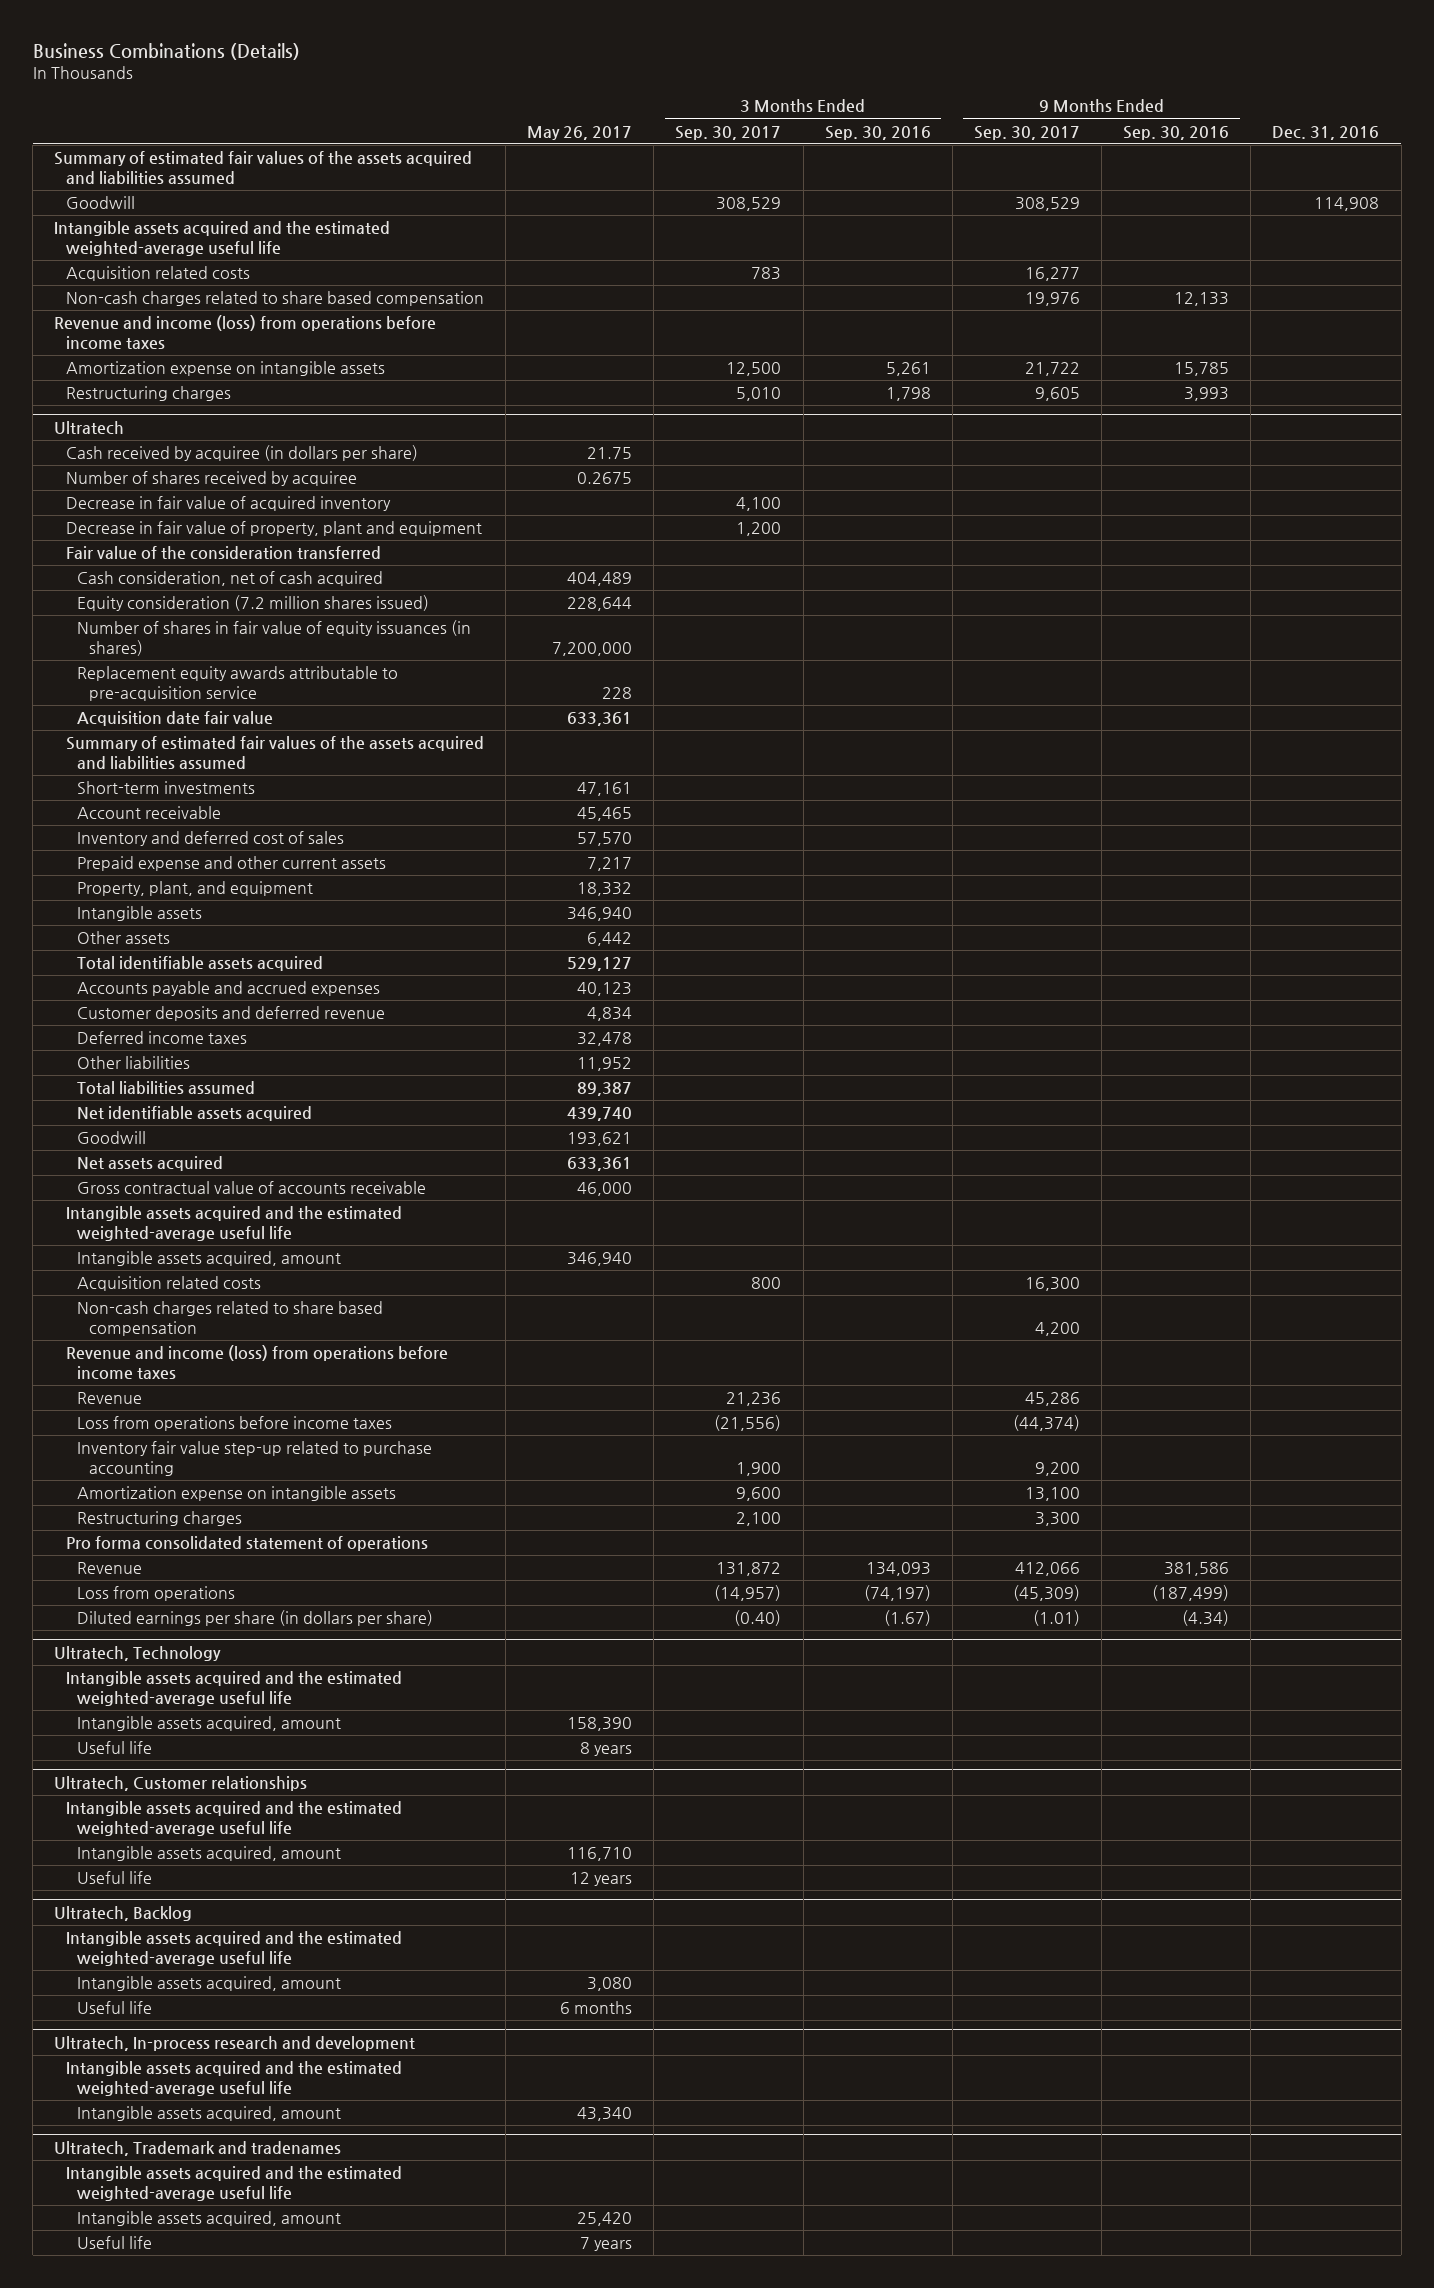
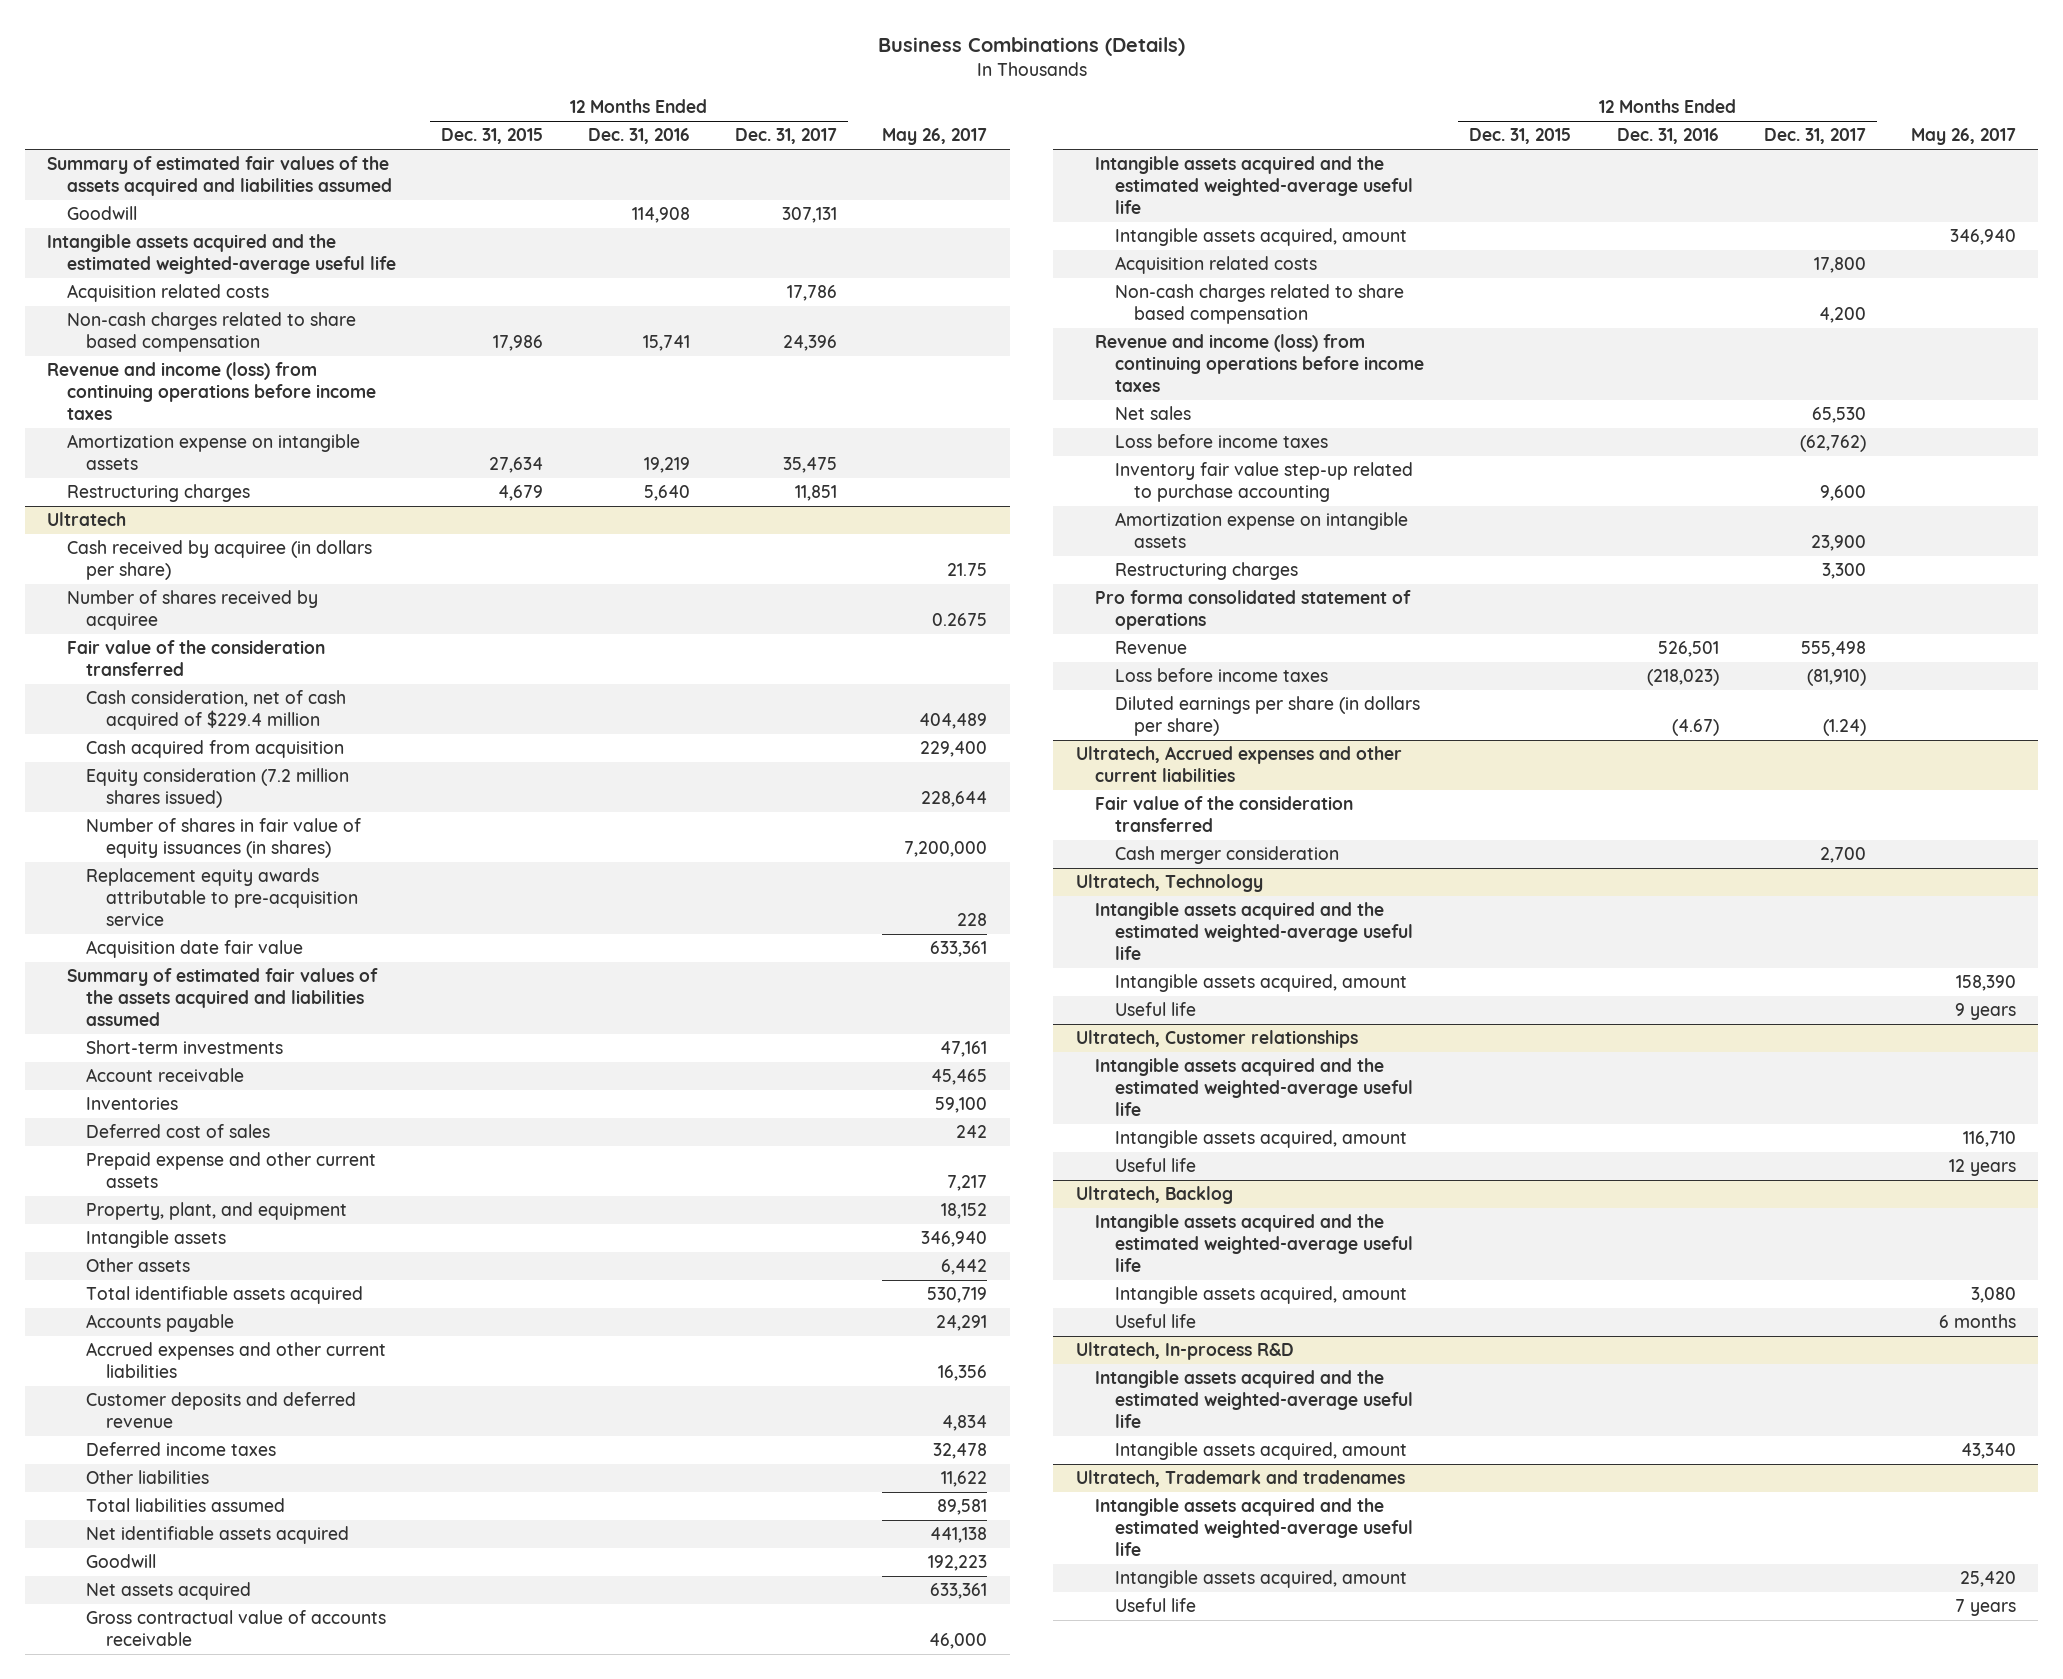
- | May 26, 2017 | 3 Months Ended Sep. 30, 2017 | 3 Months Ended Sep. 30, 2016 | 9 Months Ended Sep. 30, 2017 | 9 Months Ended Sep. 30, 2016 | Dec. 31, 2016
+ | 12 Months Ended Dec. 31, 2015 | 12 Months Ended Dec. 31, 2016 | 12 Months Ended Dec. 31, 2017 | May 26, 2017
- Revenue and income (loss) from operations before income taxes
+ Revenue and income (loss) from continuing operations before income taxes
@ Ultratech
- Decrease in fair value of acquired inventory | | 4,100 | | | |
- Decrease in fair value of property, plant and equipment | | 1,200 | | | |
- Cash consideration, net of cash acquired | 404,489 | | | | |
+ Cash consideration, net of cash acquired of $229.4 million | | | | 404,489
+ Cash acquired from acquisition | | | | 229,400
- Inventory and deferred cost of sales | 57,570 | | | | |
+ Inventories | | | | 59,100
+ Deferred cost of sales | | | | 242
- Property, plant, and equipment | 18,332 | | | | |
+ Property, plant, and equipment | | | | 18,152
- Total identifiable assets acquired | 529,127 | | | | |
- Accounts payable and accrued expenses | 40,123 | | | | |
+ Total identifiable assets acquired | | | | 530,719
+ Accounts payable | | | | 24,291
+ Accrued expenses and other current liabilities | | | | 16,356
- Other liabilities | 11,952 | | | | |
- Total liabilities assumed | 89,387 | | | | |
- Net identifiable assets acquired | 439,740 | | | | |
- Goodwill | 193,621 | | | | |
+ Other liabilities | | | | 11,622
+ Total liabilities assumed | | | | 89,581
+ Net identifiable assets acquired | | | | 441,138
+ Goodwill | | | | 192,223
- Revenue and income (loss) from operations before income taxes
- Revenue | | 21,236 | | 45,286 | |
- Loss from operations before income taxes | | (21,556) | | (44,374) | |
+ Revenue and income (loss) from continuing operations before income taxes
+ Net sales | | | 65,530 |
+ Loss before income taxes | | | (62,762) |
- Loss from operations | | (14,957) | (74,197) | (45,309) | (187,499) |
+ Loss before income taxes | | (218,023) | (81,910) |
+ Ultratech, Accrued expenses and other current liabilities
+ Fair value of the consideration transferred
+ Cash merger consideration | | | 2,700 |
@ Ultratech, Technology
- Useful life | 8 years | | | | |
+ Useful life | | | | 9 years
- Ultratech, In-process research and development
+ Ultratech, In-process R&D

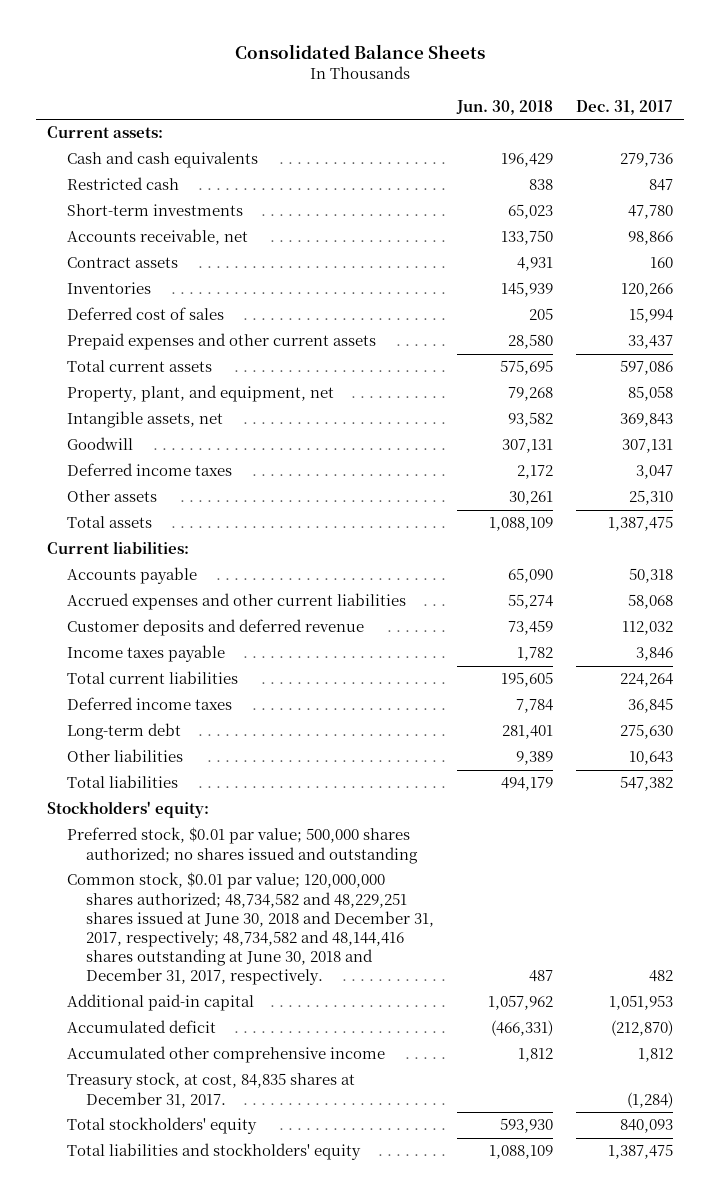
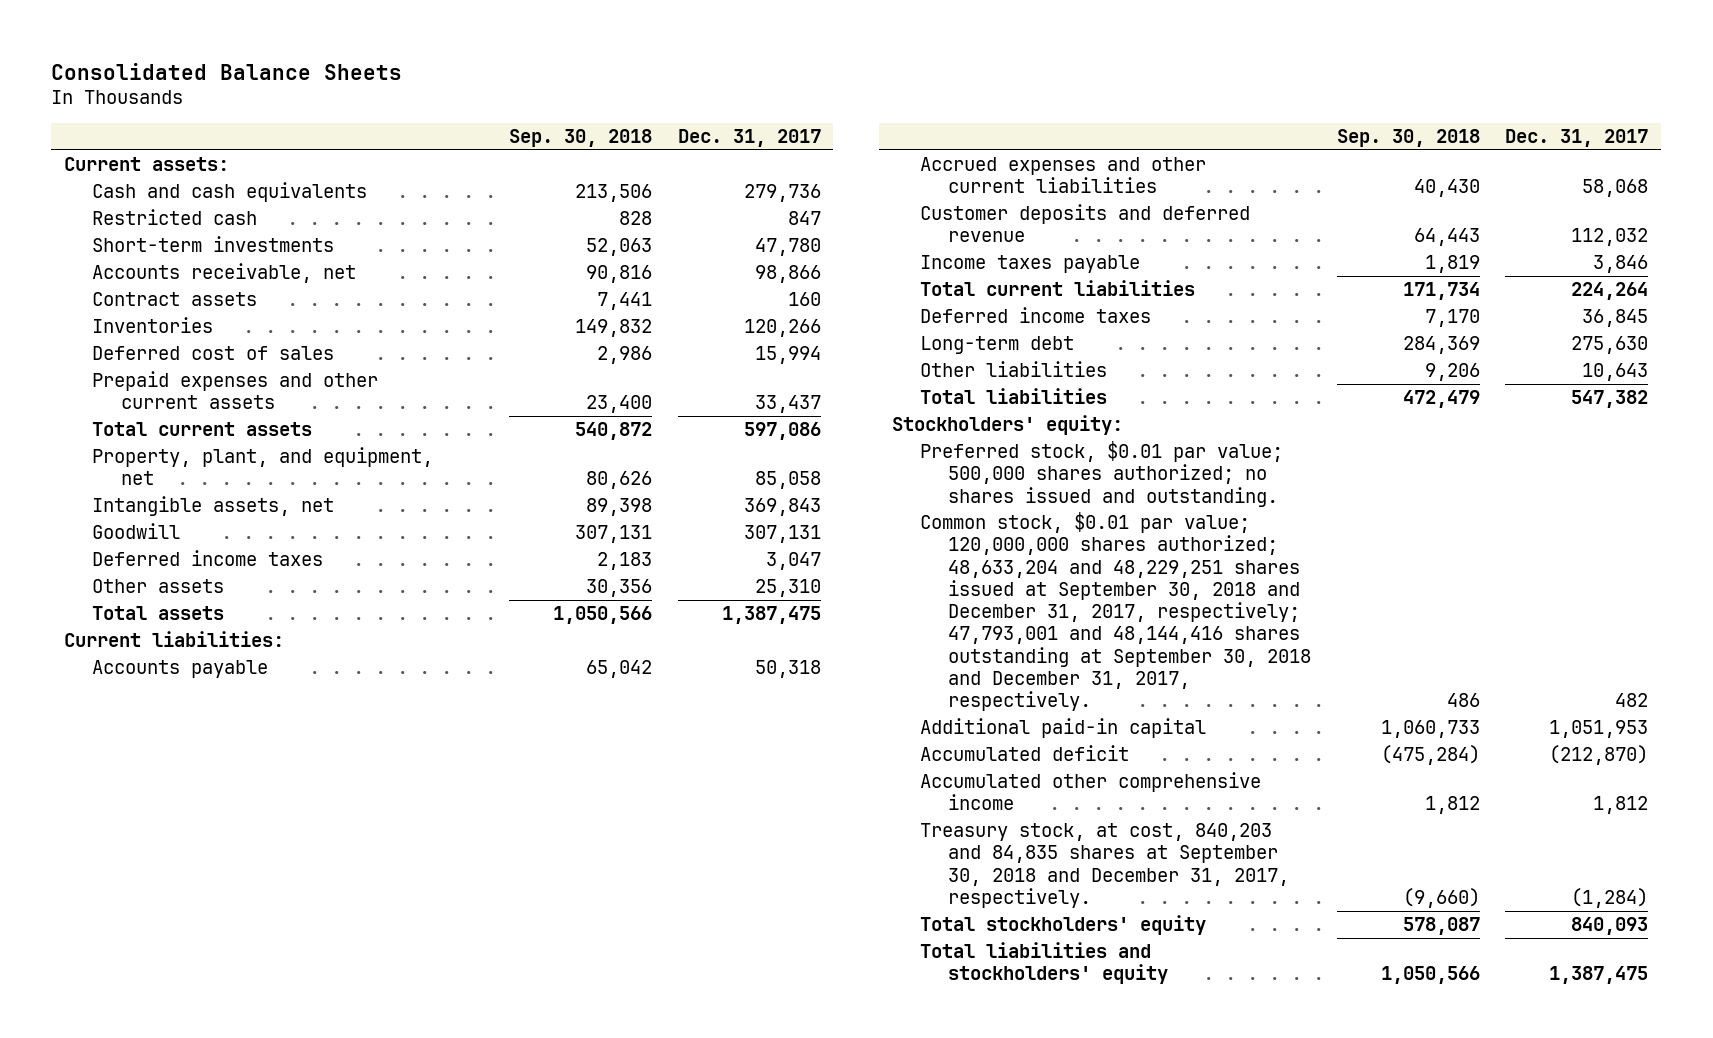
- | Jun. 30, 2018 | Dec. 31, 2017
+ | Sep. 30, 2018 | Dec. 31, 2017
- Preferred stock, $0.01 par value; 500,000 shares authorized; no shares issued and outstanding
- Common stock, $0.01 par value; 120,000,000 shares authorized; 48,734,582 and 48,229,251 shares issued at June 30, 2018 and December 31, 2017, respectively; 48,734,582 and 48,144,416 shares outstanding at June 30, 2018 and December 31, 2017, respectively. | 487 | 482
+ Preferred stock, $0.01 par value; 500,000 shares authorized; no shares issued and outstanding.
+ Common stock, $0.01 par value; 120,000,000 shares authorized; 48,633,204 and 48,229,251 shares issued at September 30, 2018 and December 31, 2017, respectively; 47,793,001 and 48,144,416 shares outstanding at September 30, 2018 and December 31, 2017, respectively. | 486 | 482
- Treasury stock, at cost, 84,835 shares at December 31, 2017. | | (1,284)
+ Treasury stock, at cost, 840,203 and 84,835 shares at September 30, 2018 and December 31, 2017, respectively. | (9,660) | (1,284)

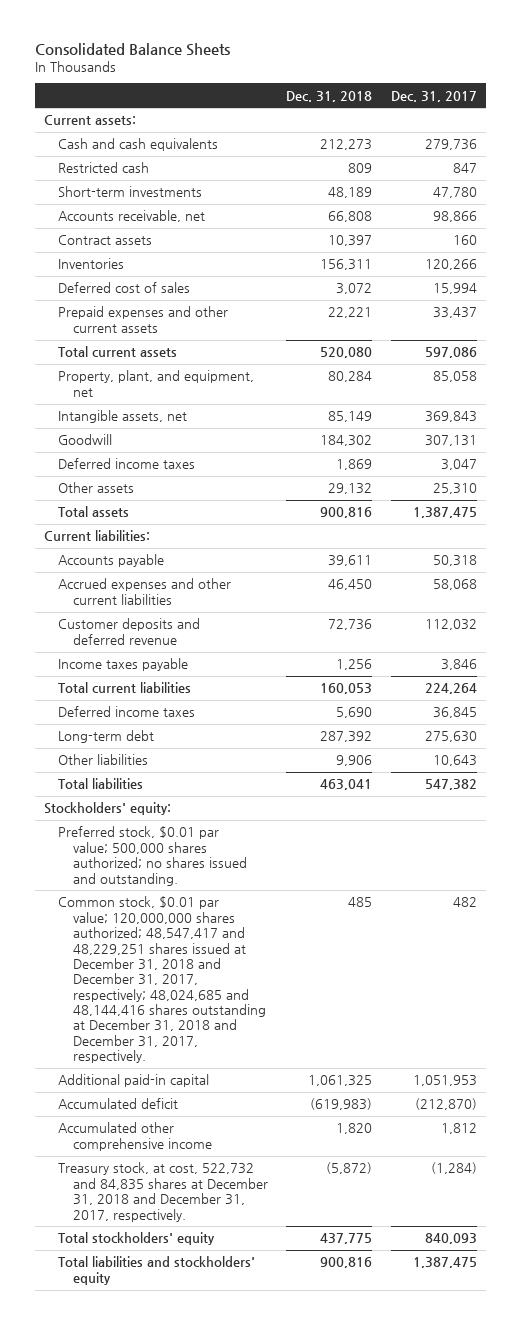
- | Sep. 30, 2018 | Dec. 31, 2017
+ | Dec. 31, 2018 | Dec. 31, 2017
- Common stock, $0.01 par value; 120,000,000 shares authorized; 48,633,204 and 48,229,251 shares issued at September 30, 2018 and December 31, 2017, respectively; 47,793,001 and 48,144,416 shares outstanding at September 30, 2018 and December 31, 2017, respectively. | 486 | 482
+ Common stock, $0.01 par value; 120,000,000 shares authorized; 48,547,417 and 48,229,251 shares issued at December 31, 2018 and December 31, 2017, respectively; 48,024,685 and 48,144,416 shares outstanding at December 31, 2018 and December 31, 2017, respectively. | 485 | 482
- Treasury stock, at cost, 840,203 and 84,835 shares at September 30, 2018 and December 31, 2017, respectively. | (9,660) | (1,284)
+ Treasury stock, at cost, 522,732 and 84,835 shares at December 31, 2018 and December 31, 2017, respectively. | (5,872) | (1,284)

